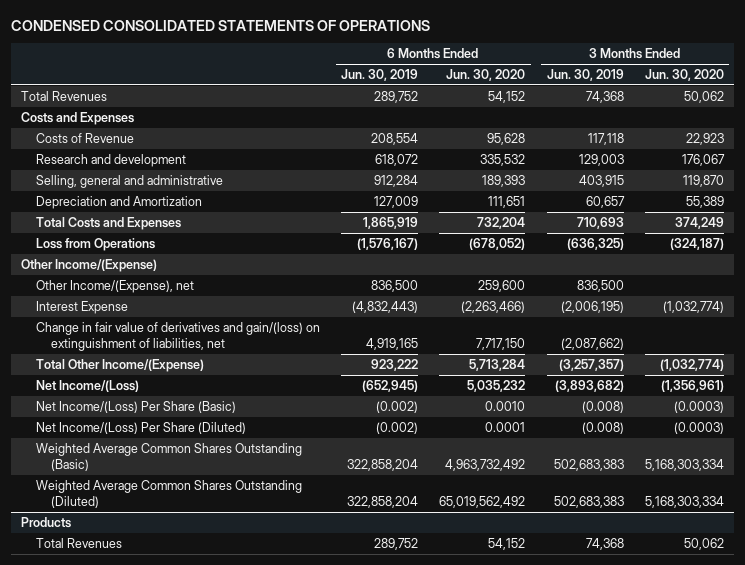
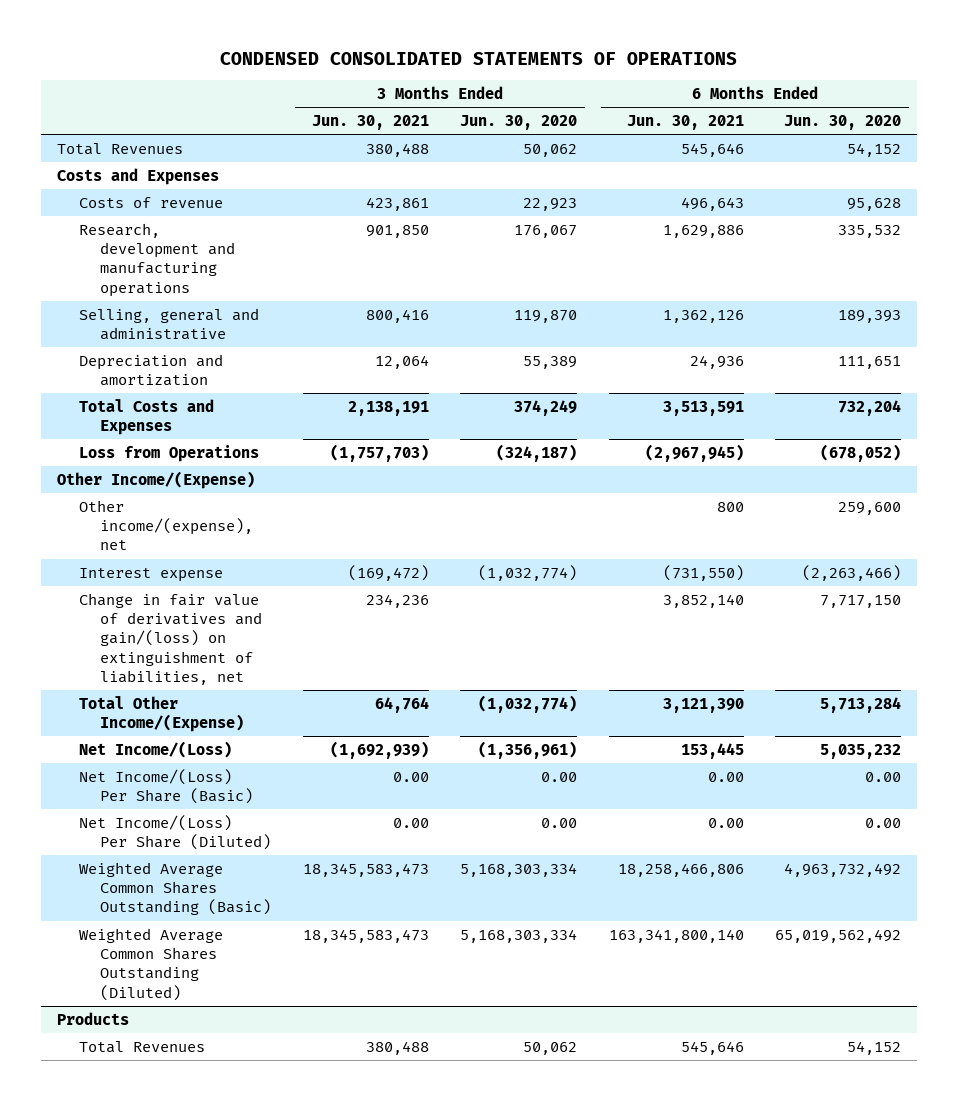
- | 6 Months Ended Jun. 30, 2019 | 6 Months Ended Jun. 30, 2020 | 3 Months Ended Jun. 30, 2019 | 3 Months Ended Jun. 30, 2020
+ | 3 Months Ended Jun. 30, 2021 | 3 Months Ended Jun. 30, 2020 | 6 Months Ended Jun. 30, 2021 | 6 Months Ended Jun. 30, 2020
- Costs of Revenue | 208,554 | 95,628 | 117,118 | 22,923
- Research and development | 618,072 | 335,532 | 129,003 | 176,067
+ Costs of revenue | 423,861 | 22,923 | 496,643 | 95,628
+ Research, development and manufacturing operations | 901,850 | 176,067 | 1,629,886 | 335,532
- Depreciation and Amortization | 127,009 | 111,651 | 60,657 | 55,389
+ Depreciation and amortization | 12,064 | 55,389 | 24,936 | 111,651
- Other Income/(Expense), net | 836,500 | 259,600 | 836,500 |
- Interest Expense | (4,832,443) | (2,263,466) | (2,006,195) | (1,032,774)
+ Other income/(expense), net | | | 800 | 259,600
+ Interest expense | (169,472) | (1,032,774) | (731,550) | (2,263,466)
- Net Income/(Loss) Per Share (Basic) | (0.002) | 0.0010 | (0.008) | (0.0003)
- Net Income/(Loss) Per Share (Diluted) | (0.002) | 0.0001 | (0.008) | (0.0003)
+ Net Income/(Loss) Per Share (Basic) | 0.00 | 0.00 | 0.00 | 0.00
+ Net Income/(Loss) Per Share (Diluted) | 0.00 | 0.00 | 0.00 | 0.00

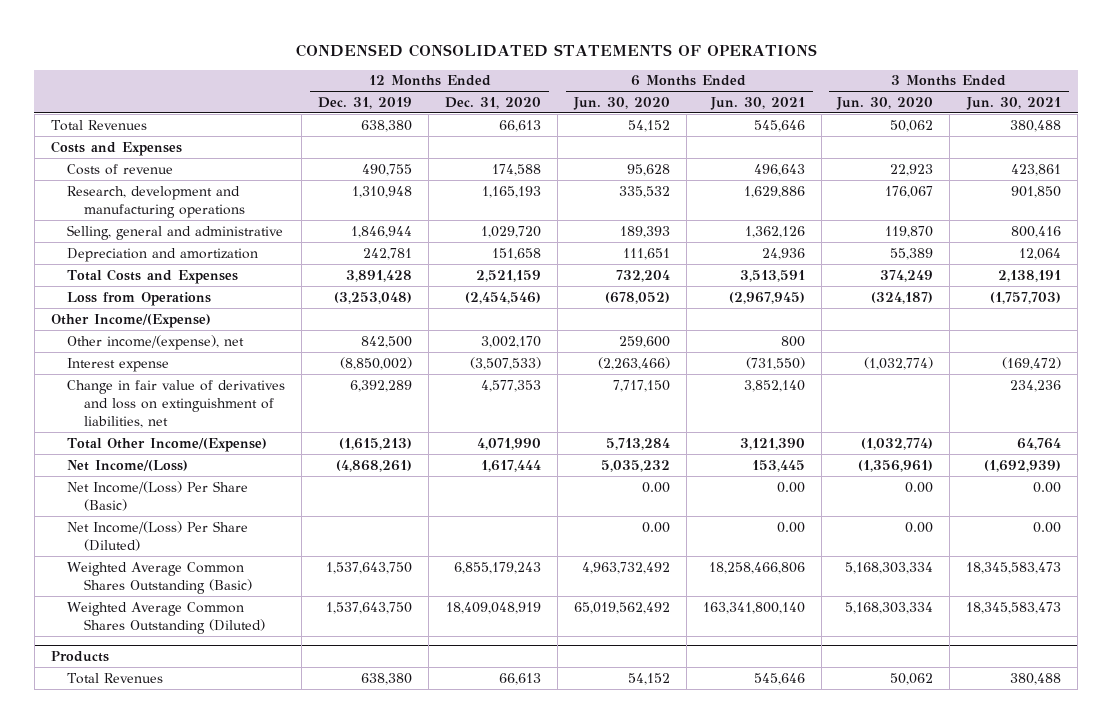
- | 3 Months Ended Jun. 30, 2021 | 3 Months Ended Jun. 30, 2020 | 6 Months Ended Jun. 30, 2021 | 6 Months Ended Jun. 30, 2020
+ | 12 Months Ended Dec. 31, 2019 | 12 Months Ended Dec. 31, 2020 | 6 Months Ended Jun. 30, 2020 | 6 Months Ended Jun. 30, 2021 | 3 Months Ended Jun. 30, 2020 | 3 Months Ended Jun. 30, 2021
- Change in fair value of derivatives and gain/(loss) on extinguishment of liabilities, net | 234,236 | | 3,852,140 | 7,717,150
+ Change in fair value of derivatives and loss on extinguishment of liabilities, net | 6,392,289 | 4,577,353 | 7,717,150 | 3,852,140 | | 234,236

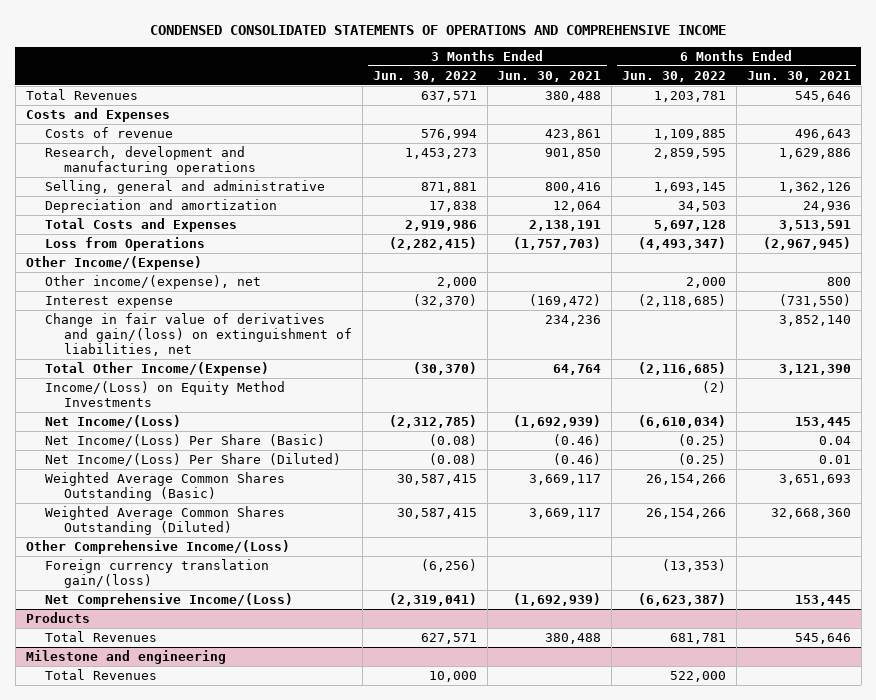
- CONDENSED CONSOLIDATED STATEMENTS OF OPERATIONS
+ CONDENSED CONSOLIDATED STATEMENTS OF OPERATIONS AND COMPREHENSIVE INCOME
- | 12 Months Ended Dec. 31, 2019 | 12 Months Ended Dec. 31, 2020 | 6 Months Ended Jun. 30, 2020 | 6 Months Ended Jun. 30, 2021 | 3 Months Ended Jun. 30, 2020 | 3 Months Ended Jun. 30, 2021
+ | 3 Months Ended Jun. 30, 2022 | 3 Months Ended Jun. 30, 2021 | 6 Months Ended Jun. 30, 2022 | 6 Months Ended Jun. 30, 2021
- Change in fair value of derivatives and loss on extinguishment of liabilities, net | 6,392,289 | 4,577,353 | 7,717,150 | 3,852,140 | | 234,236
+ Change in fair value of derivatives and gain/(loss) on extinguishment of liabilities, net | | 234,236 | | 3,852,140
+ Income/(Loss) on Equity Method Investments | | | (2) |
- Net Income/(Loss) Per Share (Basic) | | | 0.00 | 0.00 | 0.00 | 0.00
- Net Income/(Loss) Per Share (Diluted) | | | 0.00 | 0.00 | 0.00 | 0.00
- Weighted Average Common Shares Outstanding (Basic) | 1,537,643,750 | 6,855,179,243 | 4,963,732,492 | 18,258,466,806 | 5,168,303,334 | 18,345,583,473
- Weighted Average Common Shares Outstanding (Diluted) | 1,537,643,750 | 18,409,048,919 | 65,019,562,492 | 163,341,800,140 | 5,168,303,334 | 18,345,583,473
+ Net Income/(Loss) Per Share (Basic) | (0.08) | (0.46) | (0.25) | 0.04
+ Net Income/(Loss) Per Share (Diluted) | (0.08) | (0.46) | (0.25) | 0.01
+ Weighted Average Common Shares Outstanding (Basic) | 30,587,415 | 3,669,117 | 26,154,266 | 3,651,693
+ Weighted Average Common Shares Outstanding (Diluted) | 30,587,415 | 3,669,117 | 26,154,266 | 32,668,360
+ Other Comprehensive Income/(Loss)
+ Foreign currency translation gain/(loss) | (6,256) | | (13,353) |
+ Net Comprehensive Income/(Loss) | (2,319,041) | (1,692,939) | (6,623,387) | 153,445
+ Milestone and engineering
+ Total Revenues | 10,000 | | 522,000 |

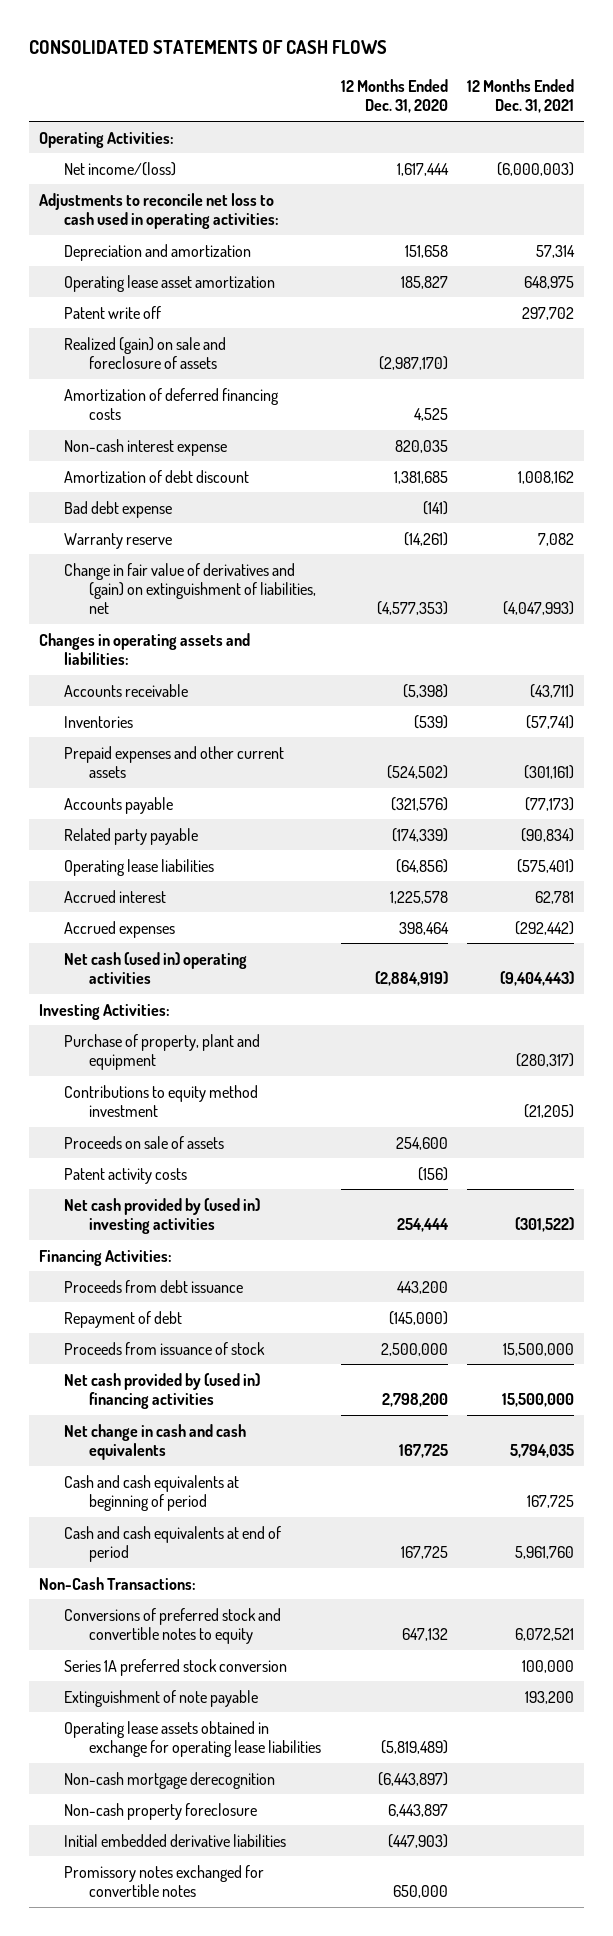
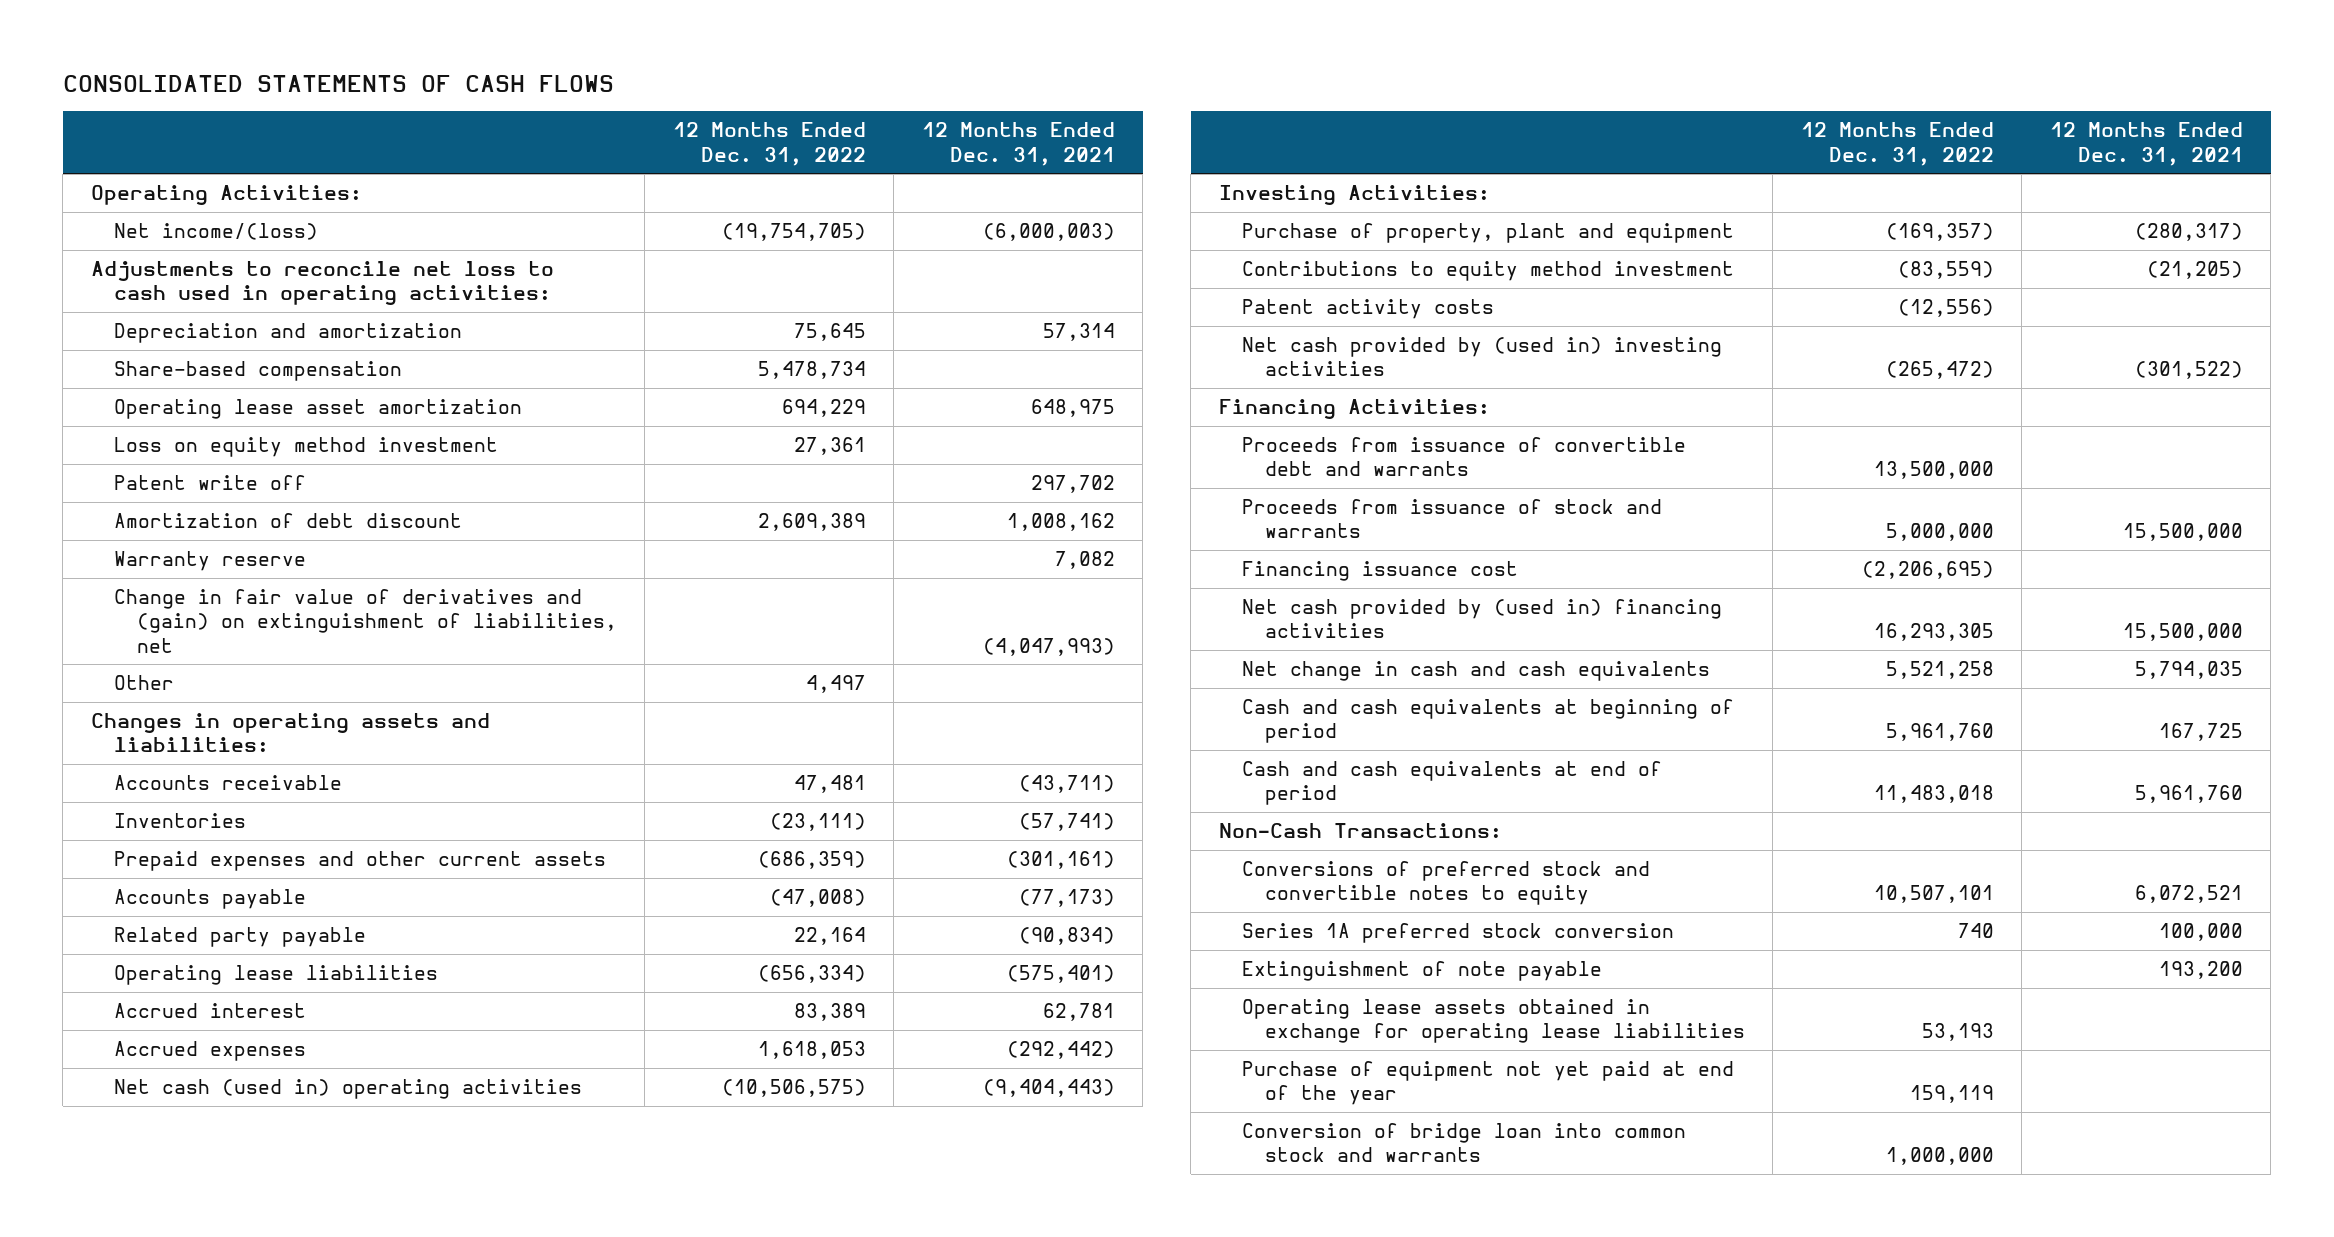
- | 12 Months Ended Dec. 31, 2020 | 12 Months Ended Dec. 31, 2021
+ | 12 Months Ended Dec. 31, 2022 | 12 Months Ended Dec. 31, 2021
+ Share-based compensation | 5,478,734 |
+ Loss on equity method investment | 27,361 |
- Realized (gain) on sale and foreclosure of assets | (2,987,170) |
- Amortization of deferred financing costs | 4,525 |
- Non-cash interest expense | 820,035 |
- Bad debt expense | (141) |
+ Other | 4,497 |
- Proceeds on sale of assets | 254,600 |
- Proceeds from debt issuance | 443,200 |
- Repayment of debt | (145,000) |
- Proceeds from issuance of stock | 2,500,000 | 15,500,000
+ Proceeds from issuance of convertible debt and warrants | 13,500,000 |
+ Proceeds from issuance of stock and warrants | 5,000,000 | 15,500,000
+ Financing issuance cost | (2,206,695) |
- Non-cash mortgage derecognition | (6,443,897) |
- Non-cash property foreclosure | 6,443,897 |
- Initial embedded derivative liabilities | (447,903) |
- Promissory notes exchanged for convertible notes | 650,000 |
+ Purchase of equipment not yet paid at end of the year | 159,119 |
+ Conversion of bridge loan into common stock and warrants | 1,000,000 |

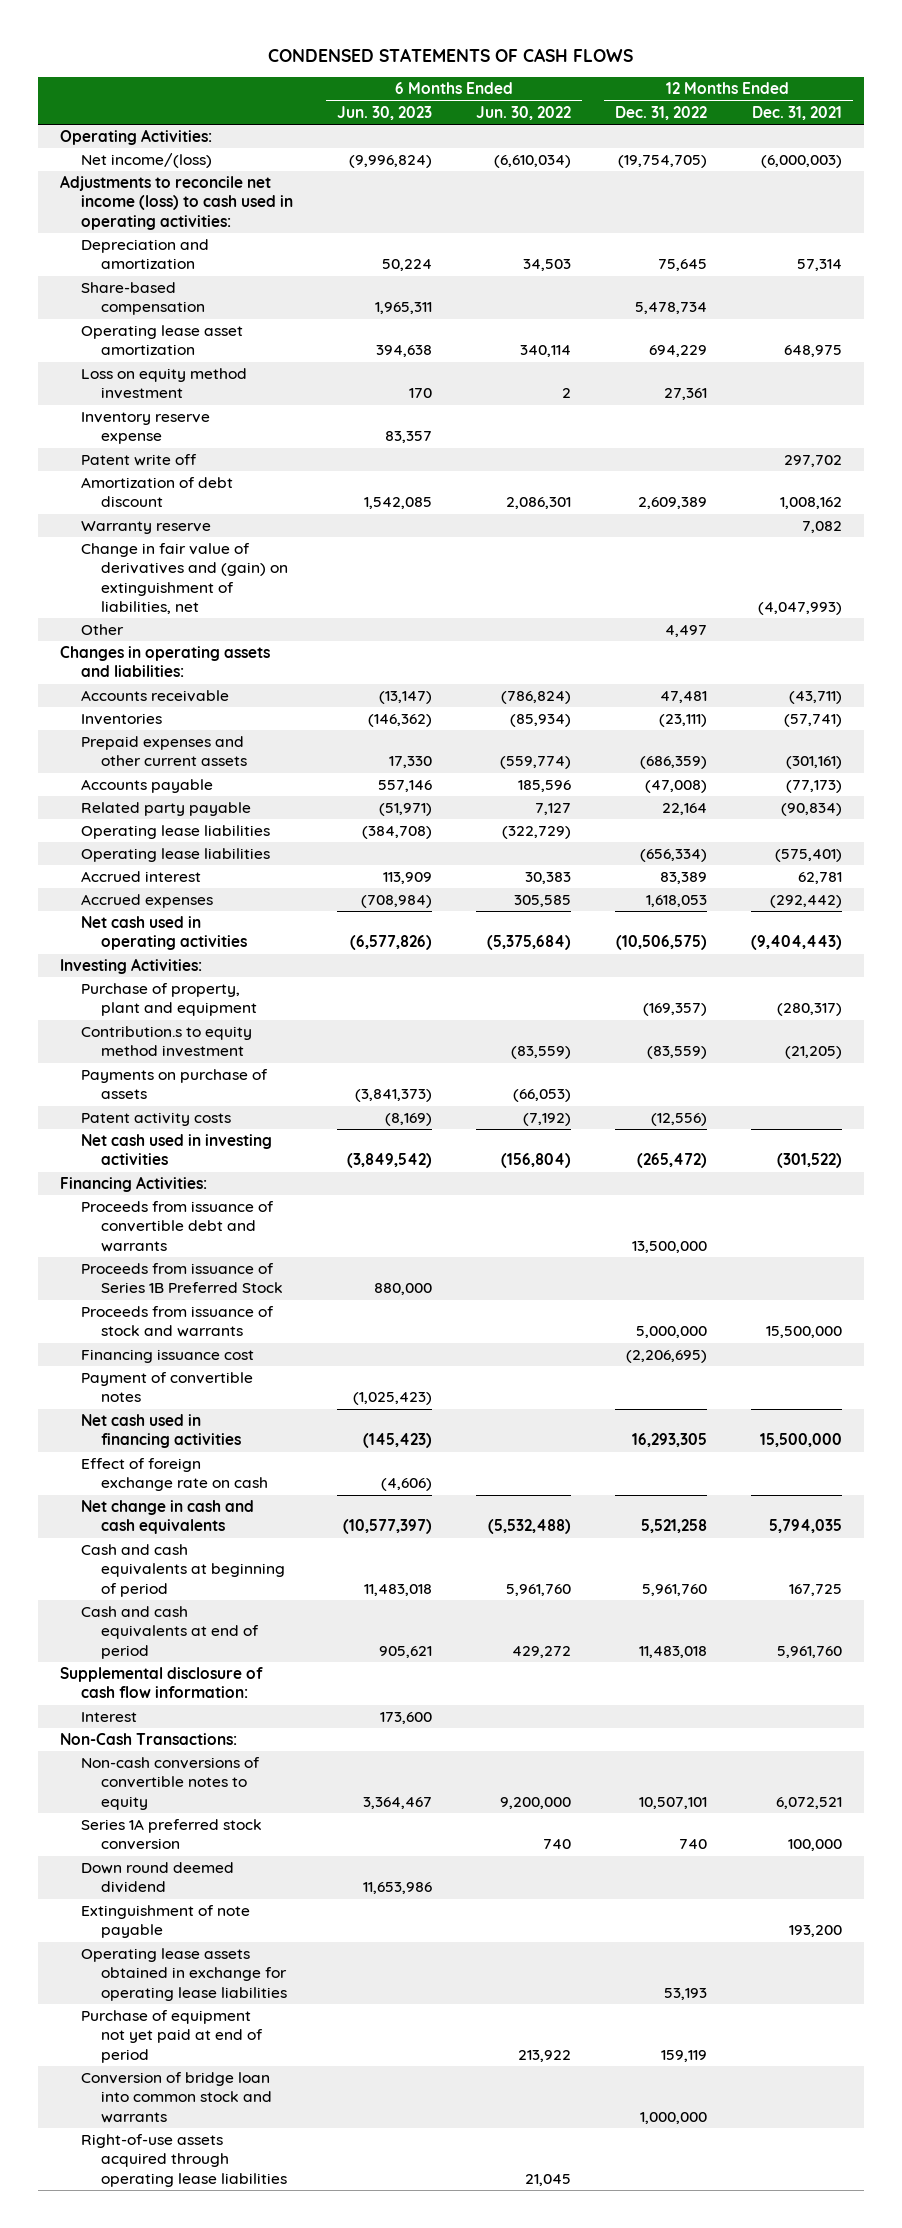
- CONSOLIDATED STATEMENTS OF CASH FLOWS
+ CONDENSED STATEMENTS OF CASH FLOWS
- | 12 Months Ended Dec. 31, 2022 | 12 Months Ended Dec. 31, 2021
+ | 6 Months Ended Jun. 30, 2023 | 6 Months Ended Jun. 30, 2022 | 12 Months Ended Dec. 31, 2022 | 12 Months Ended Dec. 31, 2021
- Adjustments to reconcile net loss to cash used in operating activities:
+ Adjustments to reconcile net income (loss) to cash used in operating activities:
+ Inventory reserve expense | 83,357 | | |
+ Operating lease liabilities | (384,708) | (322,729) | |
- Net cash (used in) operating activities | (10,506,575) | (9,404,443)
+ Net cash used in operating activities | (6,577,826) | (5,375,684) | (10,506,575) | (9,404,443)
- Contributions to equity method investment | (83,559) | (21,205)
+ Contribution.s to equity method investment | | (83,559) | (83,559) | (21,205)
+ Payments on purchase of assets | (3,841,373) | (66,053) | |
- Net cash provided by (used in) investing activities | (265,472) | (301,522)
+ Net cash used in investing activities | (3,849,542) | (156,804) | (265,472) | (301,522)
+ Proceeds from issuance of Series 1B Preferred Stock | 880,000 | | |
- Net cash provided by (used in) financing activities | 16,293,305 | 15,500,000
+ Payment of convertible notes | (1,025,423) | | |
+ Net cash used in financing activities | (145,423) | | 16,293,305 | 15,500,000
+ Effect of foreign exchange rate on cash | (4,606) | | |
+ Supplemental disclosure of cash flow information:
+ Interest | 173,600 | | |
- Conversions of preferred stock and convertible notes to equity | 10,507,101 | 6,072,521
+ Non-cash conversions of convertible notes to equity | 3,364,467 | 9,200,000 | 10,507,101 | 6,072,521
+ Down round deemed dividend | 11,653,986 | | |
- Purchase of equipment not yet paid at end of the year | 159,119 |
+ Purchase of equipment not yet paid at end of period | | 213,922 | 159,119 |
+ Right-of-use assets acquired through operating lease liabilities | | 21,045 | |

